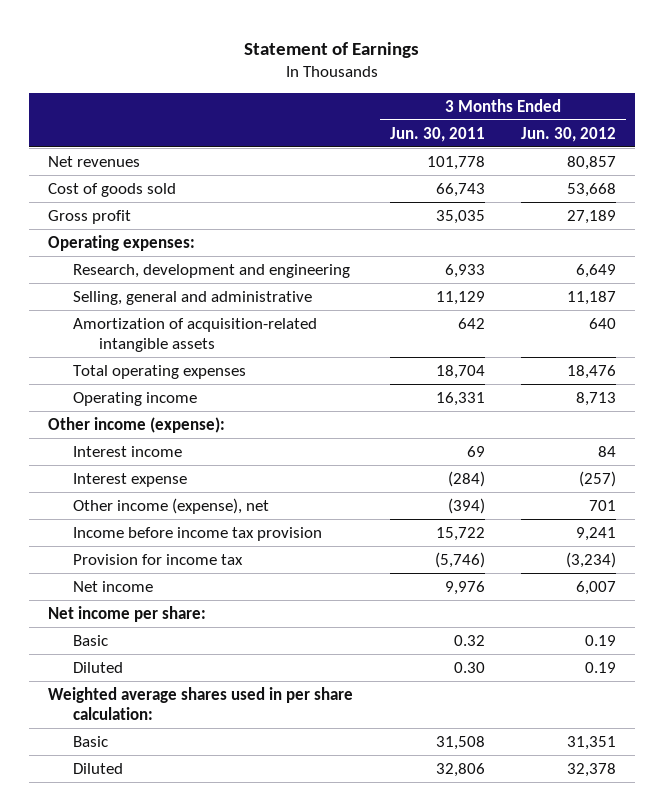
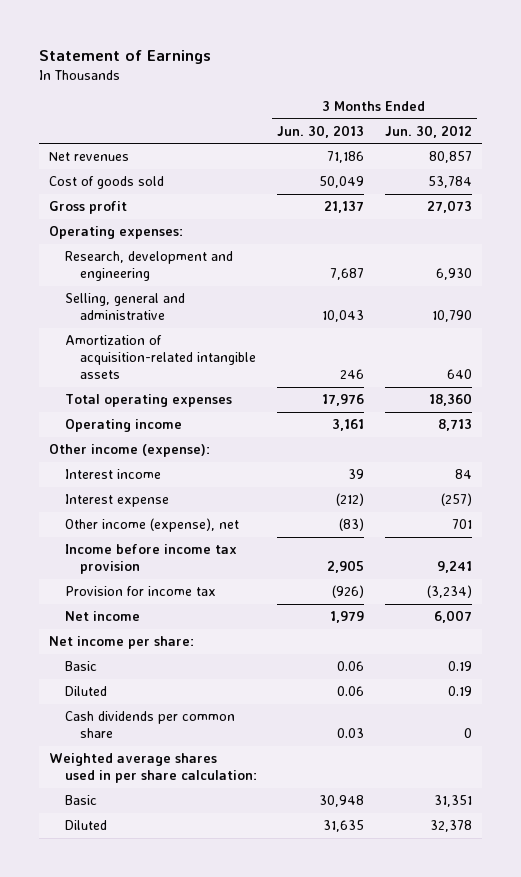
- | 3 Months Ended Jun. 30, 2011 | 3 Months Ended Jun. 30, 2012
+ | 3 Months Ended Jun. 30, 2013 | 3 Months Ended Jun. 30, 2012
- Cost of goods sold | 66,743 | 53,668
- Gross profit | 35,035 | 27,189
+ Cost of goods sold | 50,049 | 53,784
+ Gross profit | 21,137 | 27,073
- Research, development and engineering | 6,933 | 6,649
- Selling, general and administrative | 11,129 | 11,187
+ Research, development and engineering | 7,687 | 6,930
+ Selling, general and administrative | 10,043 | 10,790
- Total operating expenses | 18,704 | 18,476
+ Total operating expenses | 17,976 | 18,360
+ Cash dividends per common share | 0.03 | 0

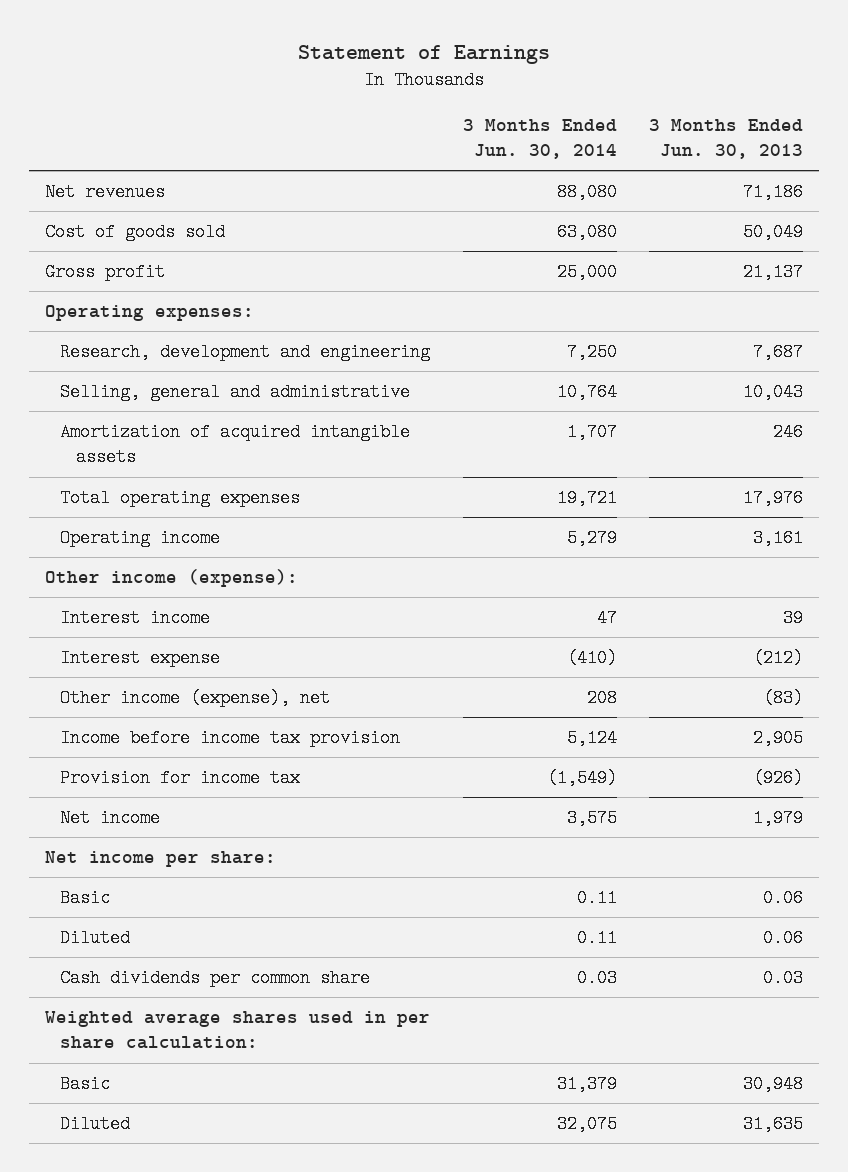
- | 3 Months Ended Jun. 30, 2013 | 3 Months Ended Jun. 30, 2012
+ | 3 Months Ended Jun. 30, 2014 | 3 Months Ended Jun. 30, 2013
- Amortization of acquisition-related intangible assets | 246 | 640
+ Amortization of acquired intangible assets | 1,707 | 246

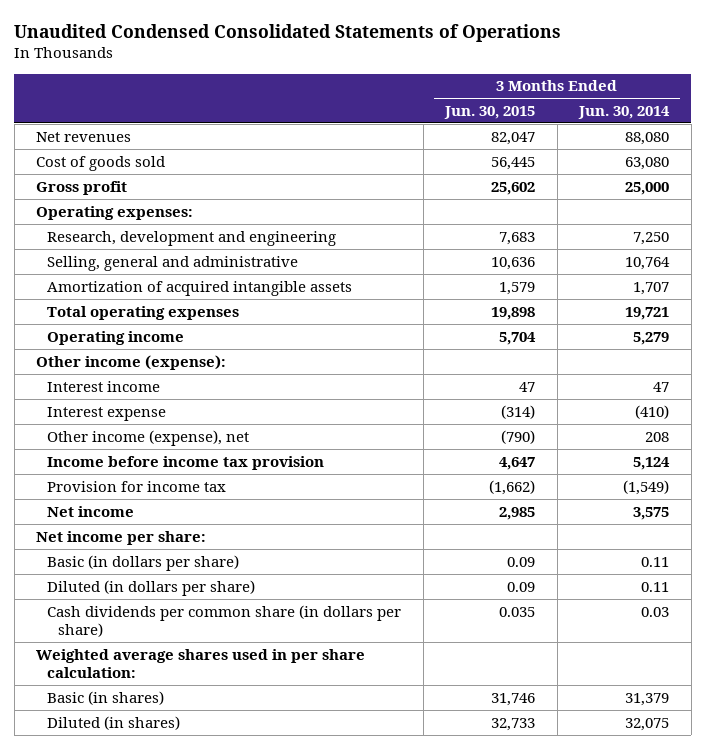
- Statement of Earnings
+ Unaudited Condensed Consolidated Statements of Operations
- | 3 Months Ended Jun. 30, 2014 | 3 Months Ended Jun. 30, 2013
+ | 3 Months Ended Jun. 30, 2015 | 3 Months Ended Jun. 30, 2014
- Basic | 0.11 | 0.06
- Diluted | 0.11 | 0.06
- Cash dividends per common share | 0.03 | 0.03
+ Basic (in dollars per share) | 0.09 | 0.11
+ Diluted (in dollars per share) | 0.09 | 0.11
+ Cash dividends per common share (in dollars per share) | 0.035 | 0.03
- Basic | 31,379 | 30,948
- Diluted | 32,075 | 31,635
+ Basic (in shares) | 31,746 | 31,379
+ Diluted (in shares) | 32,733 | 32,075

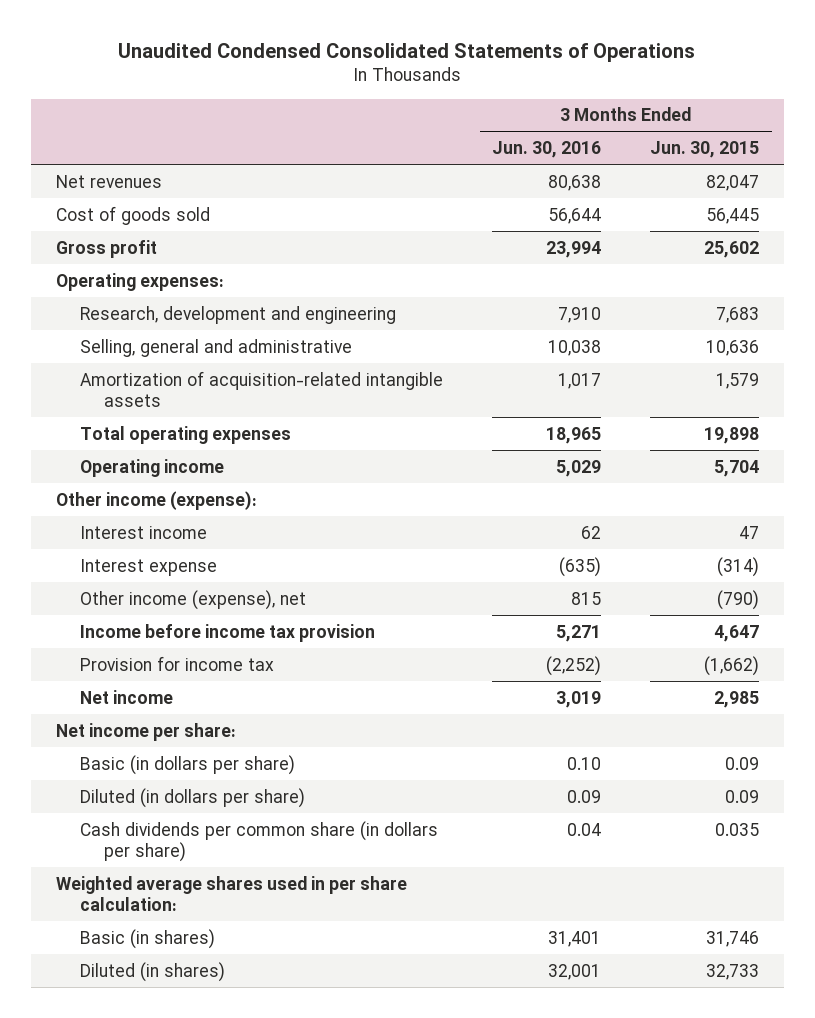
- | 3 Months Ended Jun. 30, 2015 | 3 Months Ended Jun. 30, 2014
+ | 3 Months Ended Jun. 30, 2016 | 3 Months Ended Jun. 30, 2015
- Amortization of acquired intangible assets | 1,579 | 1,707
+ Amortization of acquisition-related intangible assets | 1,017 | 1,579

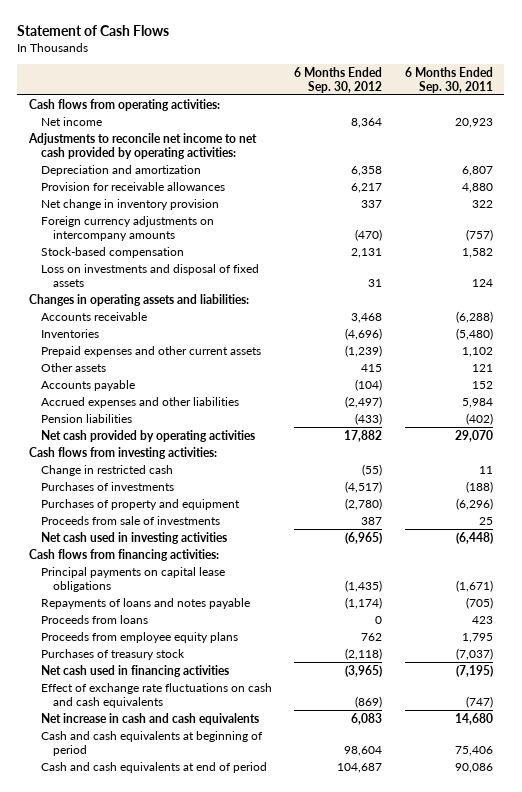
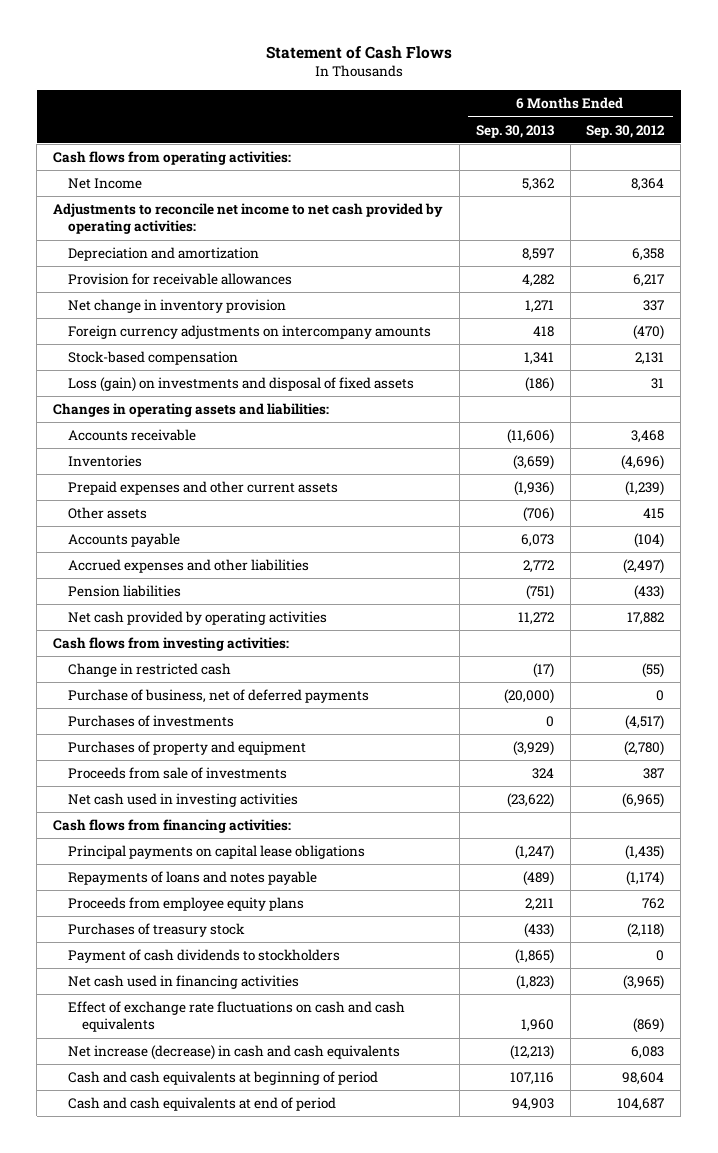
- | 6 Months Ended Sep. 30, 2012 | 6 Months Ended Sep. 30, 2011
+ | 6 Months Ended Sep. 30, 2013 | 6 Months Ended Sep. 30, 2012
- Net income | 8,364 | 20,923
+ Net Income | 5,362 | 8,364
- Loss on investments and disposal of fixed assets | 31 | 124
+ Loss (gain) on investments and disposal of fixed assets | (186) | 31
+ Purchase of business, net of deferred payments | (20,000) | 0
- Proceeds from loans | 0 | 423
+ Payment of cash dividends to stockholders | (1,865) | 0
- Net increase in cash and cash equivalents | 6,083 | 14,680
+ Net increase (decrease) in cash and cash equivalents | (12,213) | 6,083

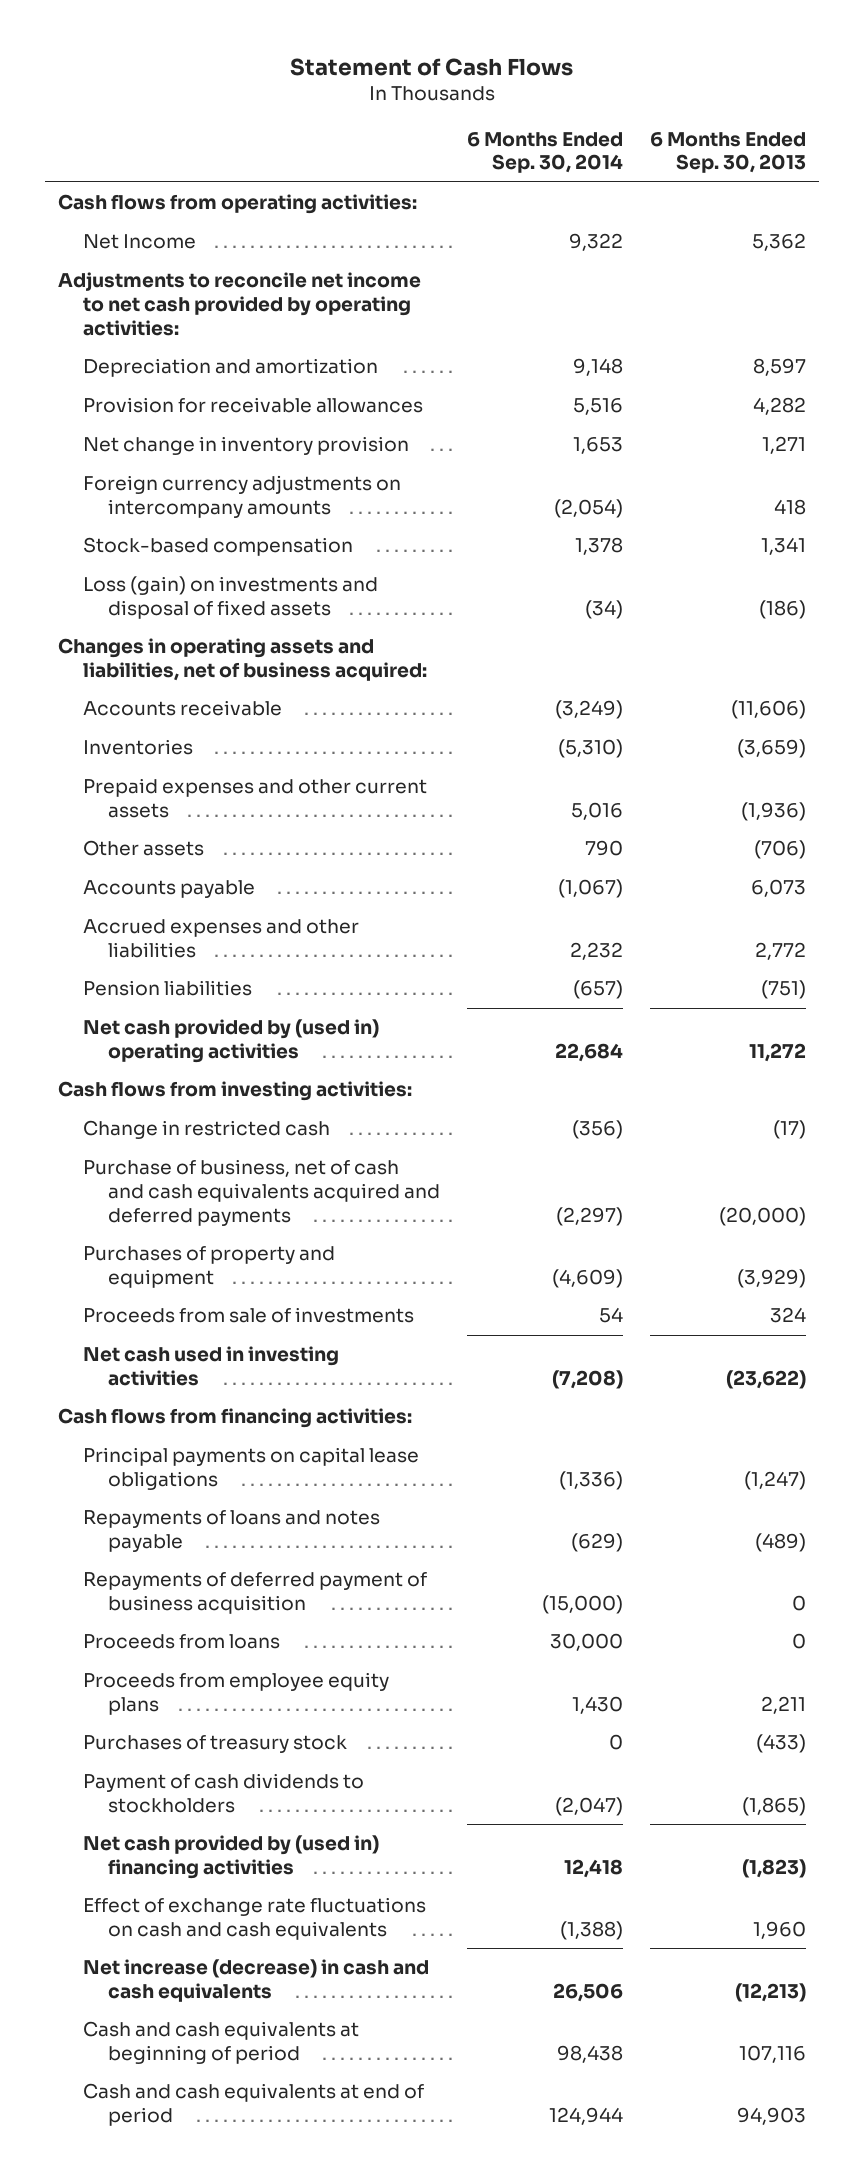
- | 6 Months Ended Sep. 30, 2013 | 6 Months Ended Sep. 30, 2012
+ | 6 Months Ended Sep. 30, 2014 | 6 Months Ended Sep. 30, 2013
- Changes in operating assets and liabilities:
+ Changes in operating assets and liabilities, net of business acquired:
- Net cash provided by operating activities | 11,272 | 17,882
+ Net cash provided by (used in) operating activities | 22,684 | 11,272
- Purchase of business, net of deferred payments | (20,000) | 0
- Purchases of investments | 0 | (4,517)
+ Purchase of business, net of cash and cash equivalents acquired and deferred payments | (2,297) | (20,000)
+ Repayments of deferred payment of business acquisition | (15,000) | 0
+ Proceeds from loans | 30,000 | 0
- Net cash used in financing activities | (1,823) | (3,965)
+ Net cash provided by (used in) financing activities | 12,418 | (1,823)

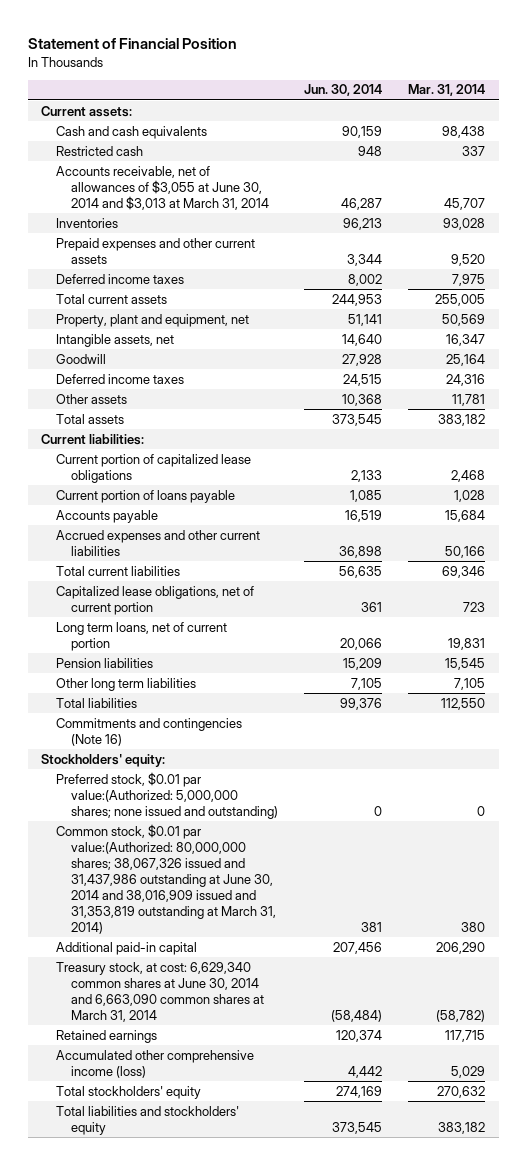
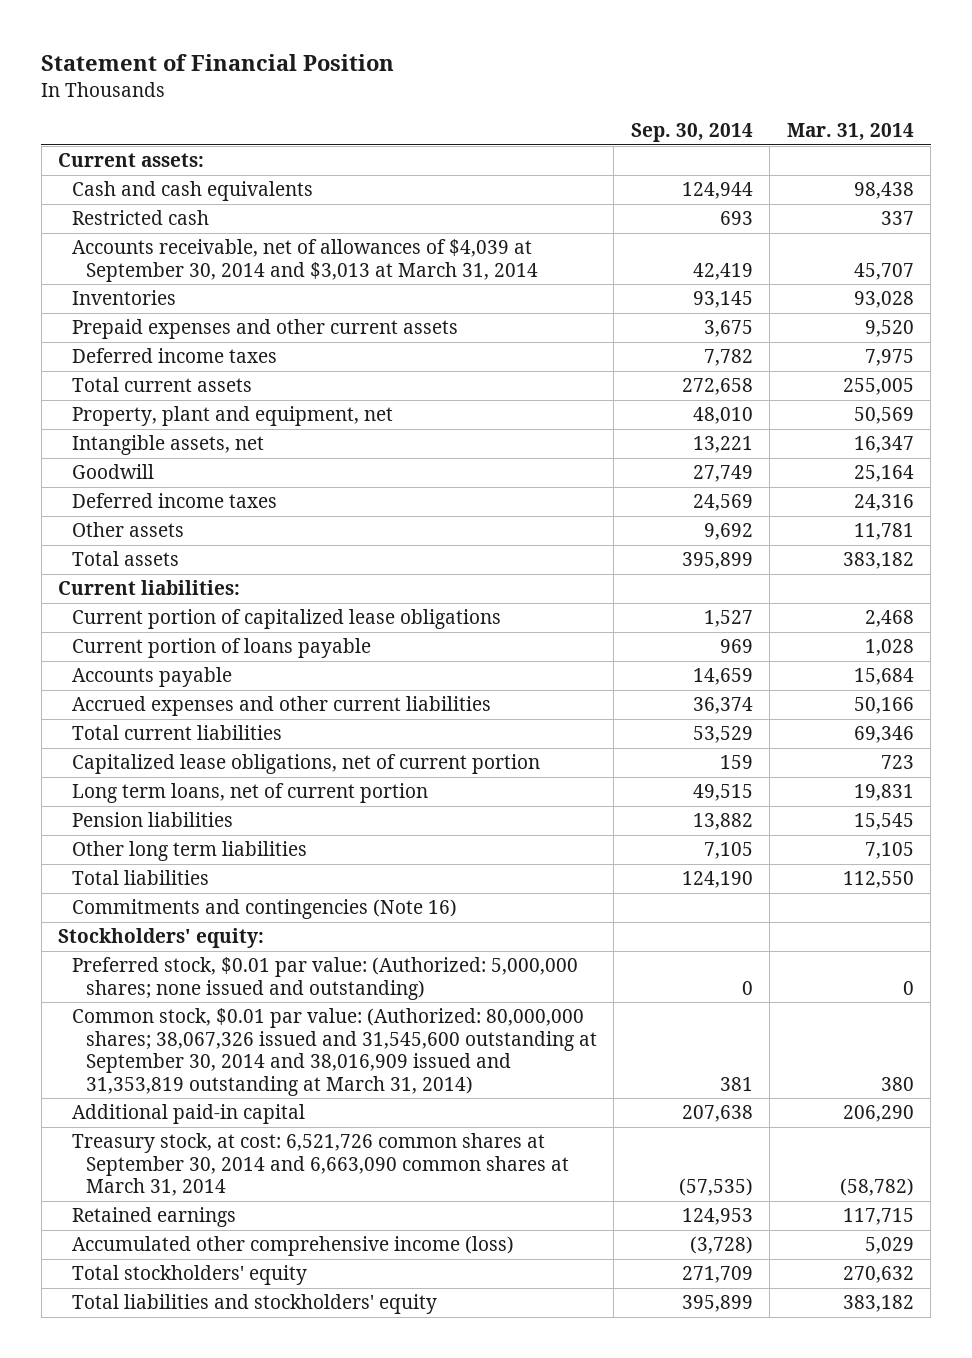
- | Jun. 30, 2014 | Mar. 31, 2014
+ | Sep. 30, 2014 | Mar. 31, 2014
- Accounts receivable, net of allowances of $3,055 at June 30, 2014 and $3,013 at March 31, 2014 | 46,287 | 45,707
+ Accounts receivable, net of allowances of $4,039 at September 30, 2014 and $3,013 at March 31, 2014 | 42,419 | 45,707
- Preferred stock, $0.01 par value:(Authorized: 5,000,000 shares; none issued and outstanding) | 0 | 0
- Common stock, $0.01 par value:(Authorized: 80,000,000 shares; 38,067,326 issued and 31,437,986 outstanding at June 30, 2014 and 38,016,909 issued and 31,353,819 outstanding at March 31, 2014) | 381 | 380
+ Preferred stock, $0.01 par value: (Authorized: 5,000,000 shares; none issued and outstanding) | 0 | 0
+ Common stock, $0.01 par value: (Authorized: 80,000,000 shares; 38,067,326 issued and 31,545,600 outstanding at September 30, 2014 and 38,016,909 issued and 31,353,819 outstanding at March 31, 2014) | 381 | 380
- Treasury stock, at cost: 6,629,340 common shares at June 30, 2014 and 6,663,090 common shares at March 31, 2014 | (58,484) | (58,782)
+ Treasury stock, at cost: 6,521,726 common shares at September 30, 2014 and 6,663,090 common shares at March 31, 2014 | (57,535) | (58,782)

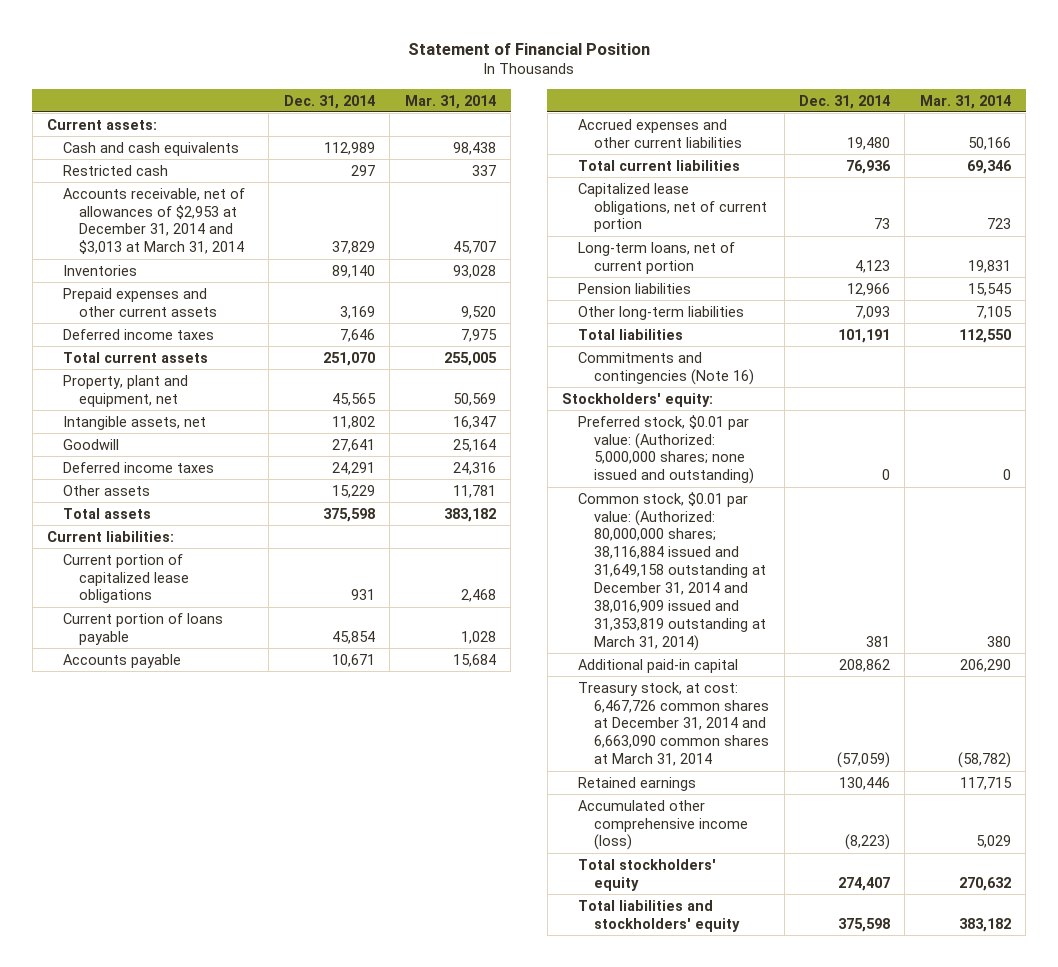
- | Sep. 30, 2014 | Mar. 31, 2014
+ | Dec. 31, 2014 | Mar. 31, 2014
- Accounts receivable, net of allowances of $4,039 at September 30, 2014 and $3,013 at March 31, 2014 | 42,419 | 45,707
+ Accounts receivable, net of allowances of $2,953 at December 31, 2014 and $3,013 at March 31, 2014 | 37,829 | 45,707
- Long term loans, net of current portion | 49,515 | 19,831
+ Long-term loans, net of current portion | 4,123 | 19,831
- Other long term liabilities | 7,105 | 7,105
+ Other long-term liabilities | 7,093 | 7,105
- Common stock, $0.01 par value: (Authorized: 80,000,000 shares; 38,067,326 issued and 31,545,600 outstanding at September 30, 2014 and 38,016,909 issued and 31,353,819 outstanding at March 31, 2014) | 381 | 380
+ Common stock, $0.01 par value: (Authorized: 80,000,000 shares; 38,116,884 issued and 31,649,158 outstanding at December 31, 2014 and 38,016,909 issued and 31,353,819 outstanding at March 31, 2014) | 381 | 380
- Treasury stock, at cost: 6,521,726 common shares at September 30, 2014 and 6,663,090 common shares at March 31, 2014 | (57,535) | (58,782)
+ Treasury stock, at cost: 6,467,726 common shares at December 31, 2014 and 6,663,090 common shares at March 31, 2014 | (57,059) | (58,782)

